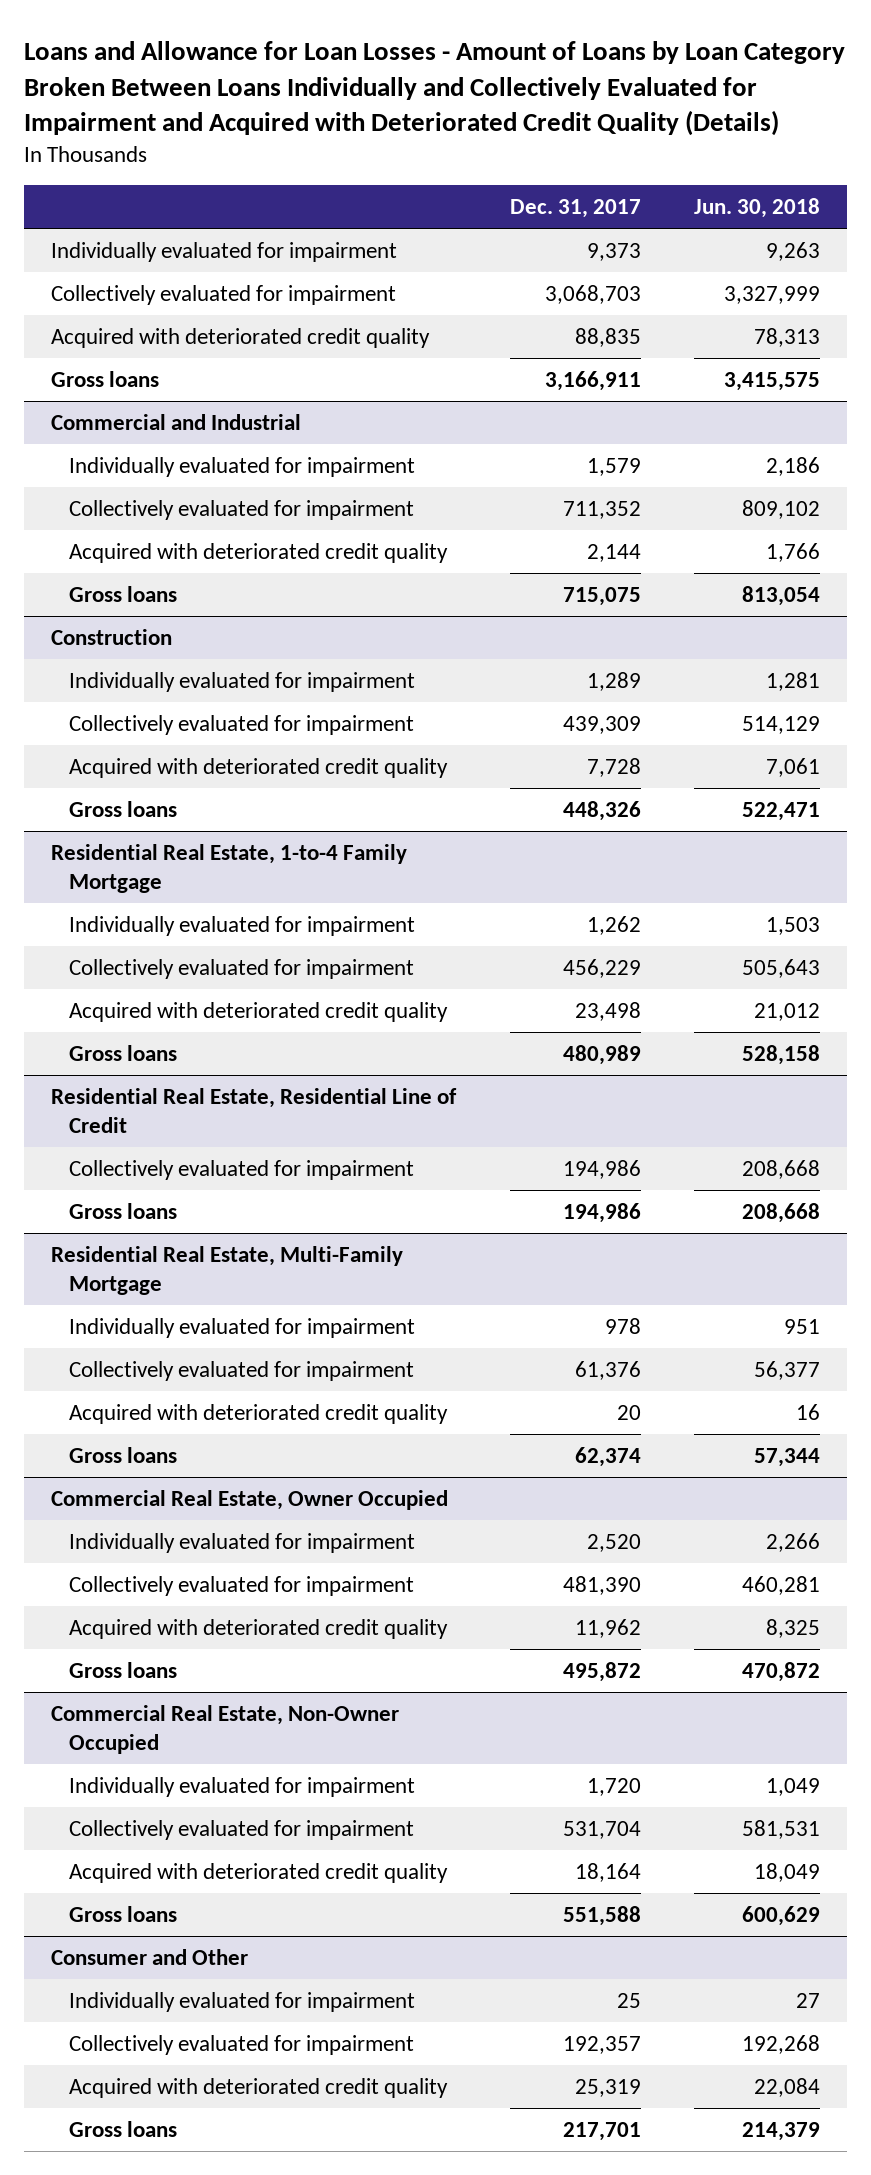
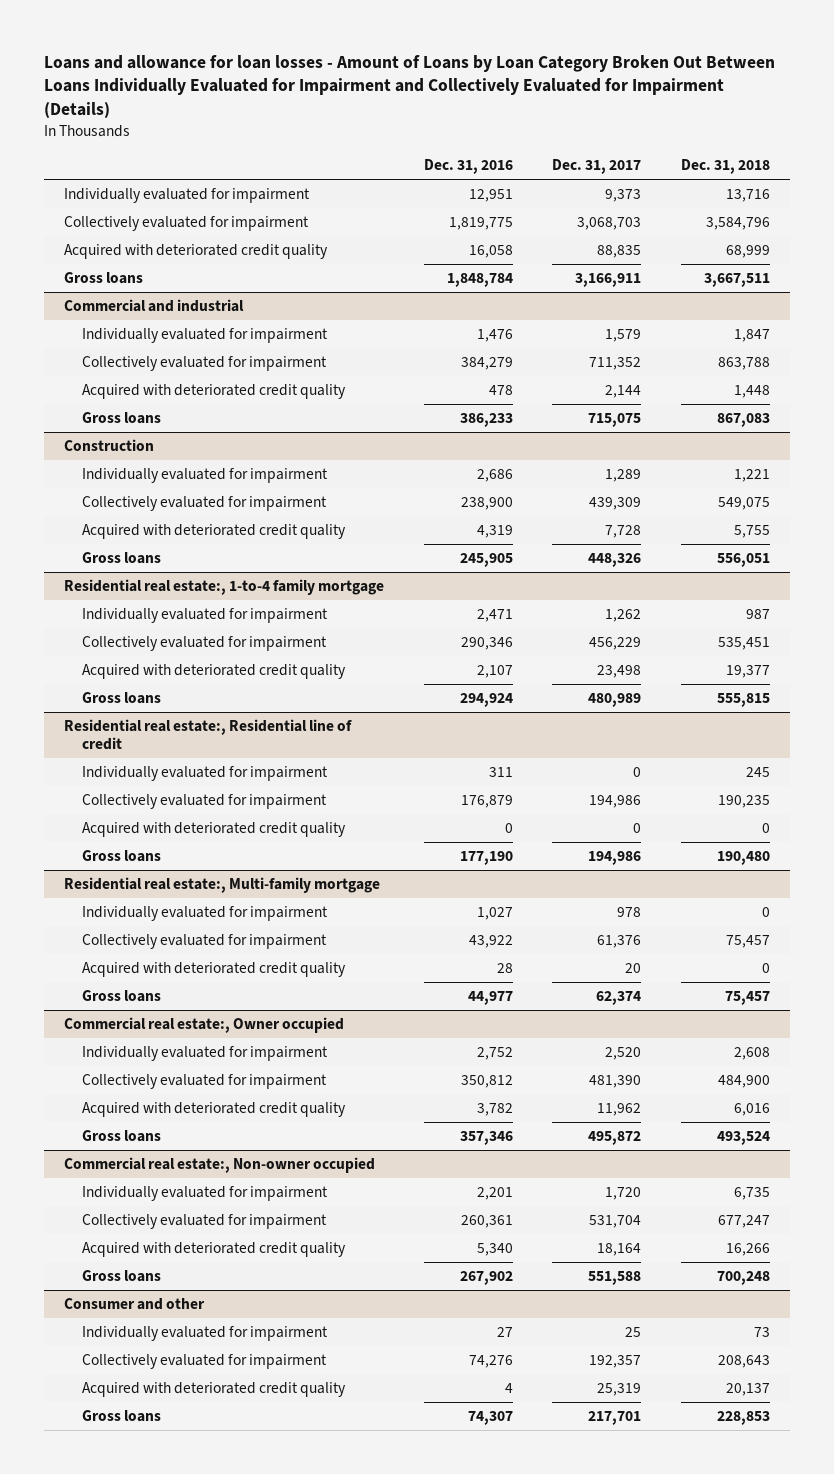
- Loans and Allowance for Loan Losses - Amount of Loans by Loan Category Broken Between Loans Individually and Collectively Evaluated for Impairment and Acquired with Deteriorated Credit Quality (Details)
+ Loans and allowance for loan losses - Amount of Loans by Loan Category Broken Out Between Loans Individually Evaluated for Impairment and Collectively Evaluated for Impairment (Details)
- | Dec. 31, 2017 | Jun. 30, 2018
+ | Dec. 31, 2016 | Dec. 31, 2017 | Dec. 31, 2018
- Commercial and Industrial
+ Commercial and industrial
- Residential Real Estate, 1-to-4 Family Mortgage
+ Residential real estate:, 1-to-4 family mortgage
- Residential Real Estate, Residential Line of Credit
+ Residential real estate:, Residential line of credit
+ Individually evaluated for impairment | 311 | 0 | 245
+ Acquired with deteriorated credit quality | 0 | 0 | 0
- Residential Real Estate, Multi-Family Mortgage
+ Residential real estate:, Multi-family mortgage
- Commercial Real Estate, Owner Occupied
+ Commercial real estate:, Owner occupied
- Commercial Real Estate, Non-Owner Occupied
+ Commercial real estate:, Non-owner occupied
- Consumer and Other
+ Consumer and other

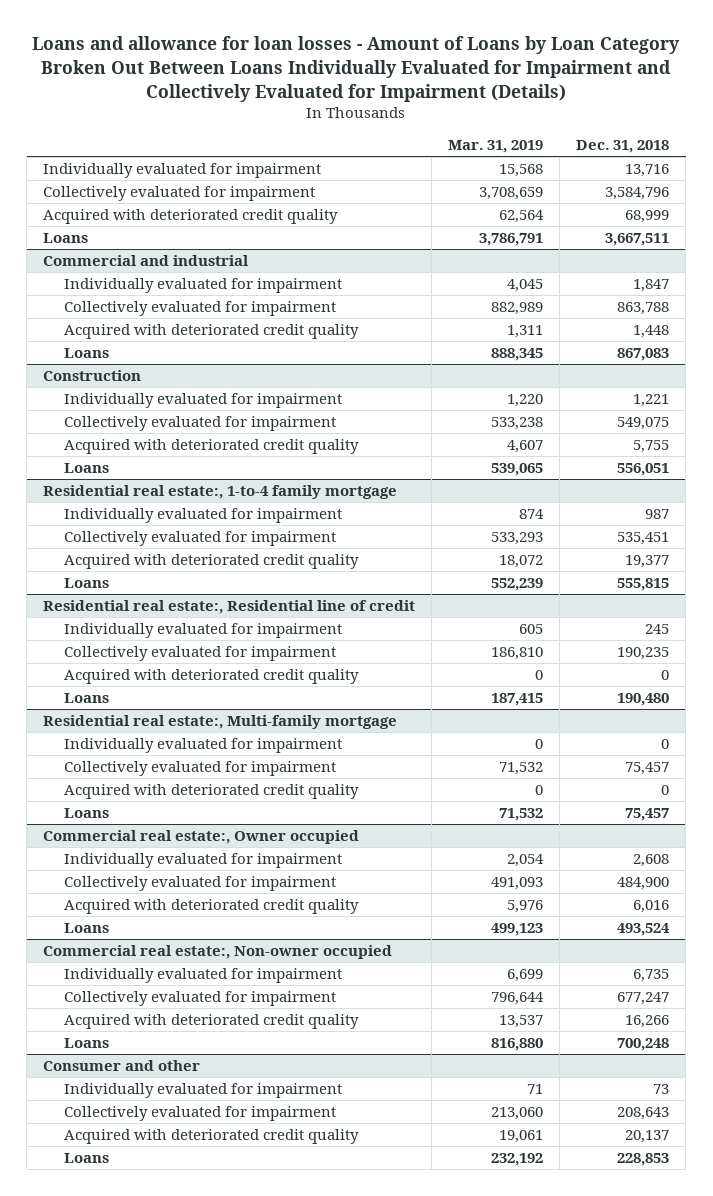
- | Dec. 31, 2016 | Dec. 31, 2017 | Dec. 31, 2018
+ | Mar. 31, 2019 | Dec. 31, 2018
- Gross loans | 1,848,784 | 3,166,911 | 3,667,511
+ Loans | 3,786,791 | 3,667,511
@ Commercial and industrial
- Gross loans | 386,233 | 715,075 | 867,083
+ Loans | 888,345 | 867,083
@ Construction
- Gross loans | 245,905 | 448,326 | 556,051
+ Loans | 539,065 | 556,051
@ Residential real estate:, 1-to-4 family mortgage
- Gross loans | 294,924 | 480,989 | 555,815
+ Loans | 552,239 | 555,815
@ Residential real estate:, Residential line of credit
- Gross loans | 177,190 | 194,986 | 190,480
+ Loans | 187,415 | 190,480
@ Residential real estate:, Multi-family mortgage
- Gross loans | 44,977 | 62,374 | 75,457
+ Loans | 71,532 | 75,457
@ Commercial real estate:, Owner occupied
- Gross loans | 357,346 | 495,872 | 493,524
+ Loans | 499,123 | 493,524
@ Commercial real estate:, Non-owner occupied
- Gross loans | 267,902 | 551,588 | 700,248
+ Loans | 816,880 | 700,248
@ Consumer and other
- Gross loans | 74,307 | 217,701 | 228,853
+ Loans | 232,192 | 228,853

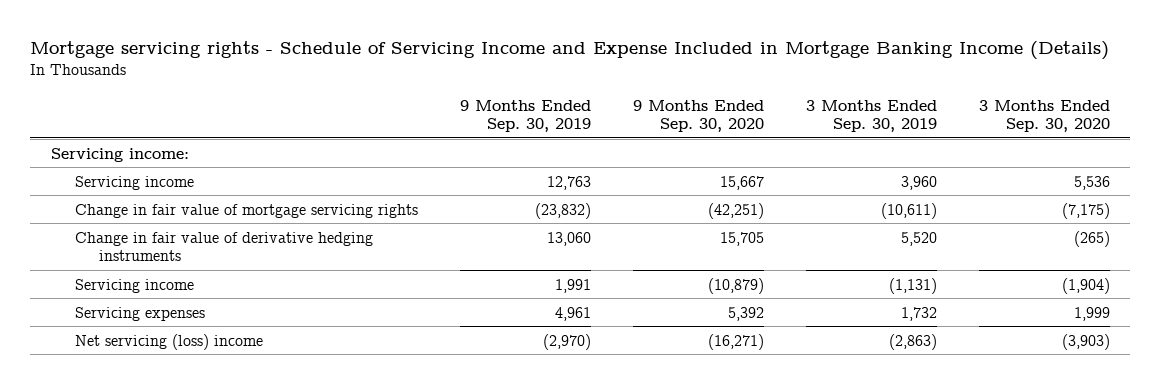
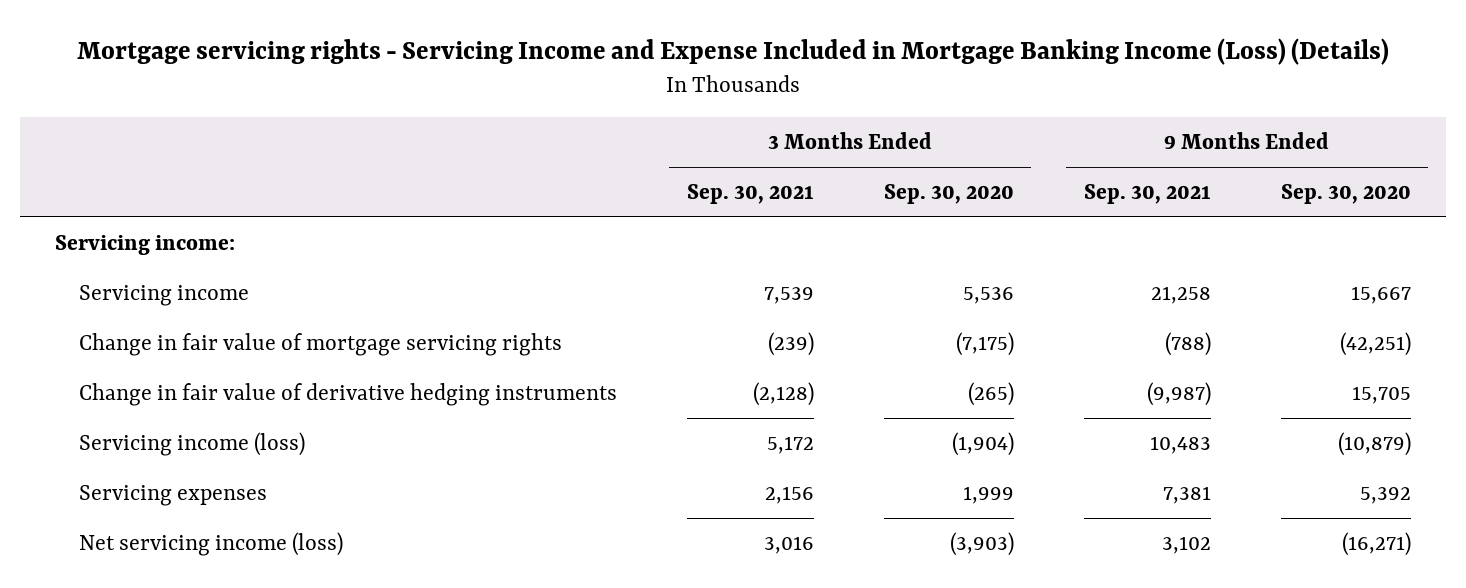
- Mortgage servicing rights - Schedule of Servicing Income and Expense Included in Mortgage Banking Income (Details)
+ Mortgage servicing rights - Servicing Income and Expense Included in Mortgage Banking Income (Loss) (Details)
- | 9 Months Ended Sep. 30, 2019 | 9 Months Ended Sep. 30, 2020 | 3 Months Ended Sep. 30, 2019 | 3 Months Ended Sep. 30, 2020
+ | 3 Months Ended Sep. 30, 2021 | 3 Months Ended Sep. 30, 2020 | 9 Months Ended Sep. 30, 2021 | 9 Months Ended Sep. 30, 2020
- Servicing income | 1,991 | (10,879) | (1,131) | (1,904)
+ Servicing income (loss) | 5,172 | (1,904) | 10,483 | (10,879)
- Net servicing (loss) income | (2,970) | (16,271) | (2,863) | (3,903)
+ Net servicing income (loss) | 3,016 | (3,903) | 3,102 | (16,271)

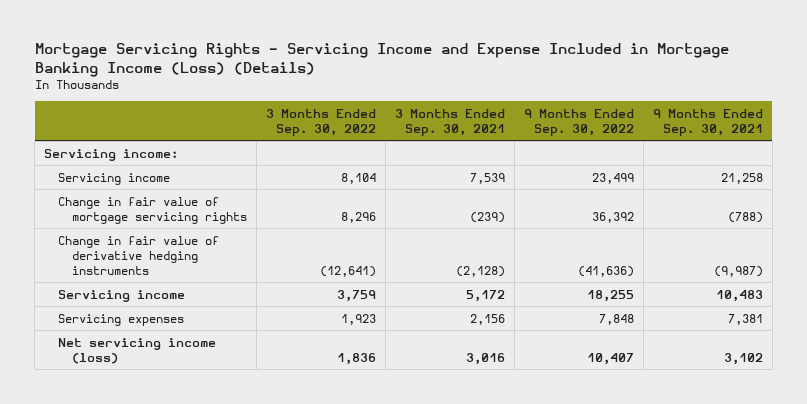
- Mortgage servicing rights - Servicing Income and Expense Included in Mortgage Banking Income (Loss) (Details)
+ Mortgage Servicing Rights - Servicing Income and Expense Included in Mortgage Banking Income (Loss) (Details)
- | 3 Months Ended Sep. 30, 2021 | 3 Months Ended Sep. 30, 2020 | 9 Months Ended Sep. 30, 2021 | 9 Months Ended Sep. 30, 2020
+ | 3 Months Ended Sep. 30, 2022 | 3 Months Ended Sep. 30, 2021 | 9 Months Ended Sep. 30, 2022 | 9 Months Ended Sep. 30, 2021
- Servicing income (loss) | 5,172 | (1,904) | 10,483 | (10,879)
+ Servicing income | 3,759 | 5,172 | 18,255 | 10,483

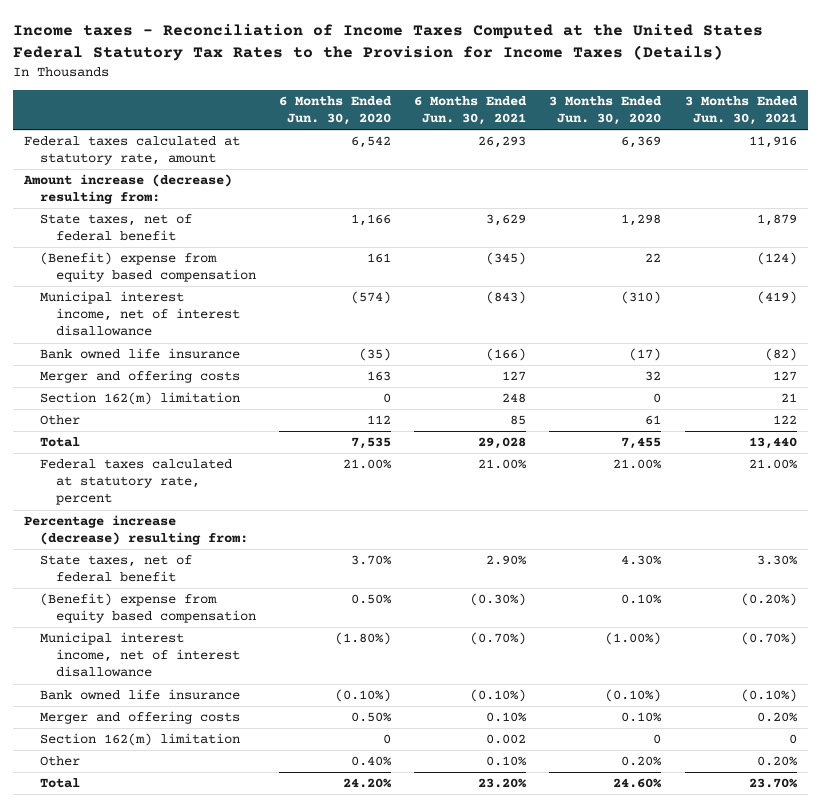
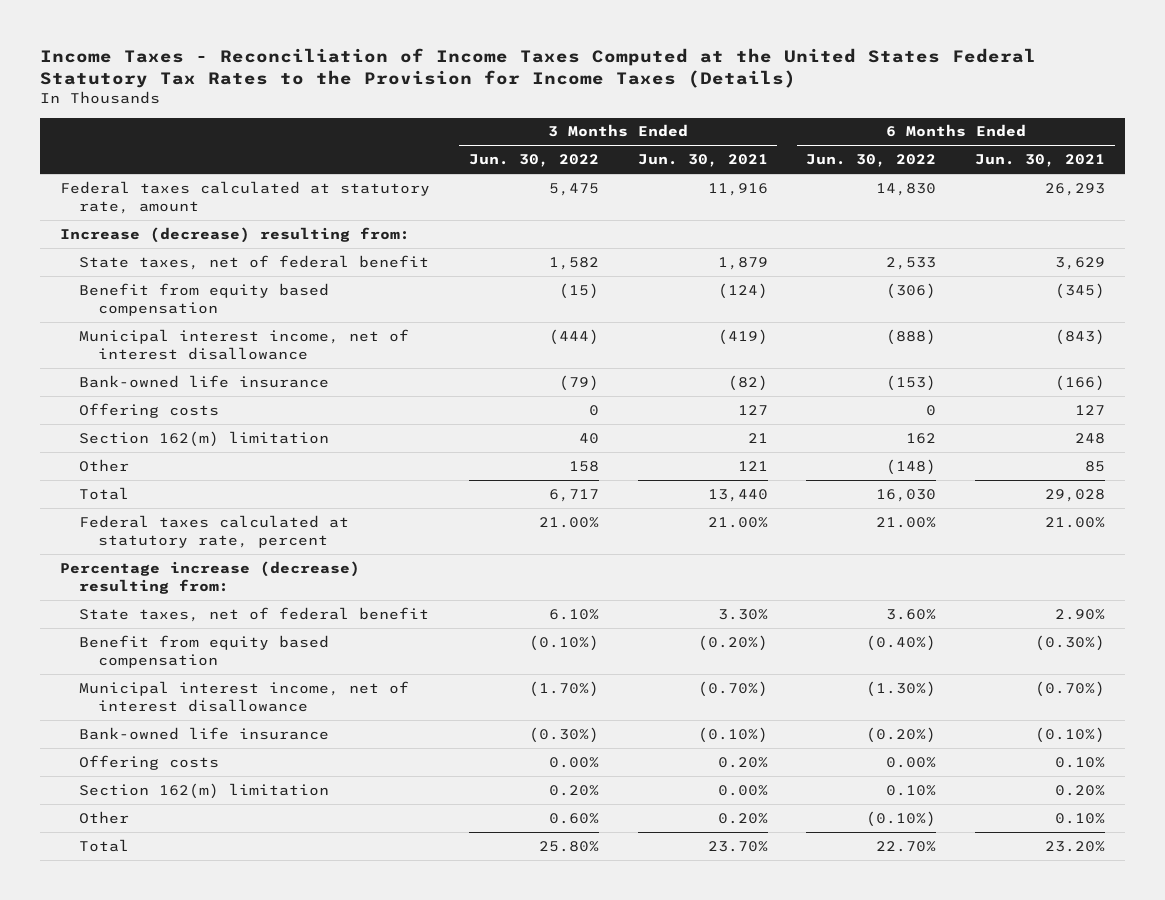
- Income taxes - Reconciliation of Income Taxes Computed at the United States Federal Statutory Tax Rates to the Provision for Income Taxes (Details)
+ Income Taxes - Reconciliation of Income Taxes Computed at the United States Federal Statutory Tax Rates to the Provision for Income Taxes (Details)
- | 6 Months Ended Jun. 30, 2020 | 6 Months Ended Jun. 30, 2021 | 3 Months Ended Jun. 30, 2020 | 3 Months Ended Jun. 30, 2021
+ | 3 Months Ended Jun. 30, 2022 | 3 Months Ended Jun. 30, 2021 | 6 Months Ended Jun. 30, 2022 | 6 Months Ended Jun. 30, 2021
- Amount increase (decrease) resulting from:
+ Increase (decrease) resulting from:
- (Benefit) expense from equity based compensation | 161 | (345) | 22 | (124)
+ Benefit from equity based compensation | (15) | (124) | (306) | (345)
- Bank owned life insurance | (35) | (166) | (17) | (82)
- Merger and offering costs | 163 | 127 | 32 | 127
+ Bank-owned life insurance | (79) | (82) | (153) | (166)
+ Offering costs | 0 | 127 | 0 | 127
- Other | 112 | 85 | 61 | 122
+ Other | 158 | 121 | (148) | 85
- (Benefit) expense from equity based compensation | 0.50% | (0.30%) | 0.10% | (0.20%)
+ Benefit from equity based compensation | (0.10%) | (0.20%) | (0.40%) | (0.30%)
- Bank owned life insurance | (0.10%) | (0.10%) | (0.10%) | (0.10%)
- Merger and offering costs | 0.50% | 0.10% | 0.10% | 0.20%
- Section 162(m) limitation | 0 | 0.002 | 0 | 0
+ Bank-owned life insurance | (0.30%) | (0.10%) | (0.20%) | (0.10%)
+ Offering costs | 0.00% | 0.20% | 0.00% | 0.10%
+ Section 162(m) limitation | 0.20% | 0.00% | 0.10% | 0.20%

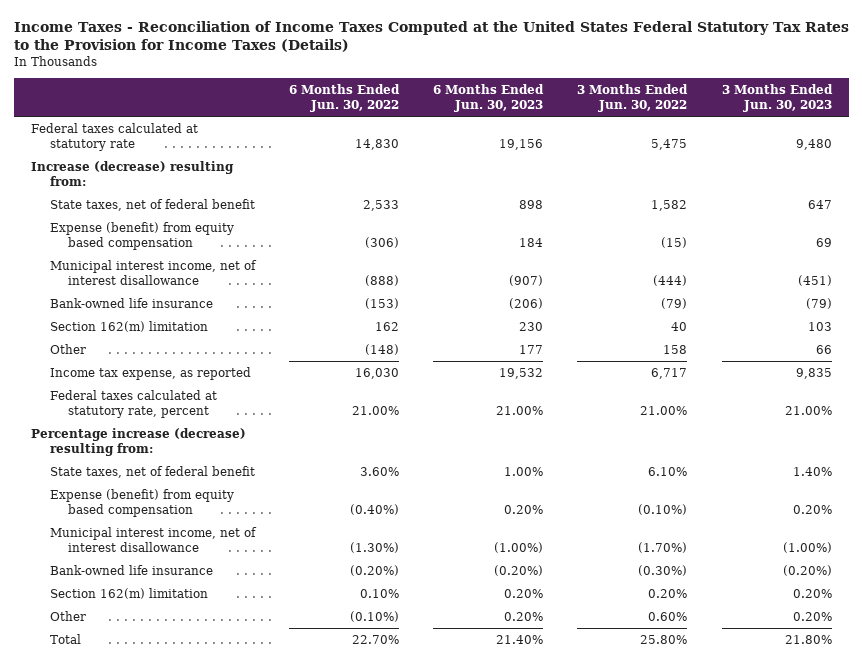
- | 3 Months Ended Jun. 30, 2022 | 3 Months Ended Jun. 30, 2021 | 6 Months Ended Jun. 30, 2022 | 6 Months Ended Jun. 30, 2021
+ | 6 Months Ended Jun. 30, 2022 | 6 Months Ended Jun. 30, 2023 | 3 Months Ended Jun. 30, 2022 | 3 Months Ended Jun. 30, 2023
- Federal taxes calculated at statutory rate, amount | 5,475 | 11,916 | 14,830 | 26,293
+ Federal taxes calculated at statutory rate | 14,830 | 19,156 | 5,475 | 9,480
- Benefit from equity based compensation | (15) | (124) | (306) | (345)
+ Expense (benefit) from equity based compensation | (306) | 184 | (15) | 69
- Offering costs | 0 | 127 | 0 | 127
- Total | 6,717 | 13,440 | 16,030 | 29,028
+ Income tax expense, as reported | 16,030 | 19,532 | 6,717 | 9,835
- Benefit from equity based compensation | (0.10%) | (0.20%) | (0.40%) | (0.30%)
+ Expense (benefit) from equity based compensation | (0.40%) | 0.20% | (0.10%) | 0.20%
- Offering costs | 0.00% | 0.20% | 0.00% | 0.10%

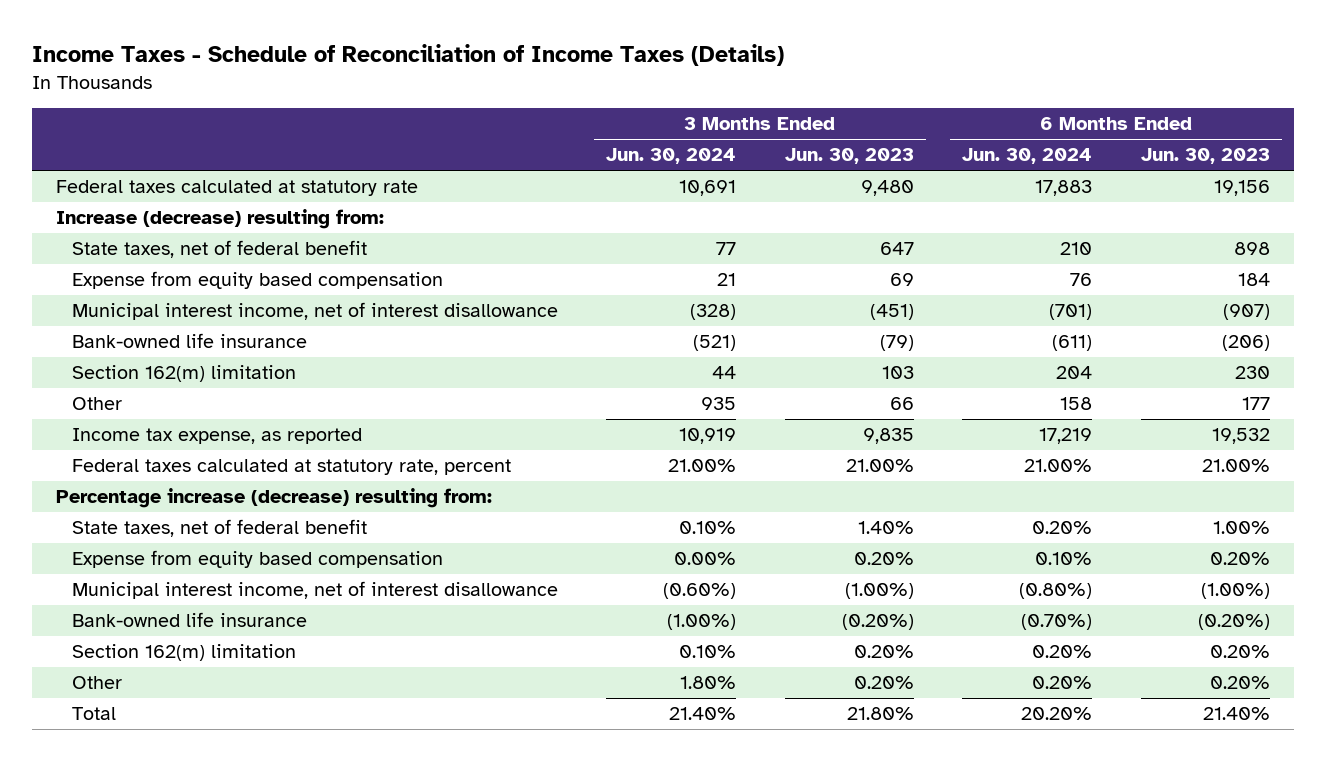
- Income Taxes - Reconciliation of Income Taxes Computed at the United States Federal Statutory Tax Rates to the Provision for Income Taxes (Details)
+ Income Taxes - Schedule of Reconciliation of Income Taxes (Details)
- | 6 Months Ended Jun. 30, 2022 | 6 Months Ended Jun. 30, 2023 | 3 Months Ended Jun. 30, 2022 | 3 Months Ended Jun. 30, 2023
+ | 3 Months Ended Jun. 30, 2024 | 3 Months Ended Jun. 30, 2023 | 6 Months Ended Jun. 30, 2024 | 6 Months Ended Jun. 30, 2023
- Expense (benefit) from equity based compensation | (306) | 184 | (15) | 69
+ Expense from equity based compensation | 21 | 69 | 76 | 184
- Expense (benefit) from equity based compensation | (0.40%) | 0.20% | (0.10%) | 0.20%
+ Expense from equity based compensation | 0.00% | 0.20% | 0.10% | 0.20%

